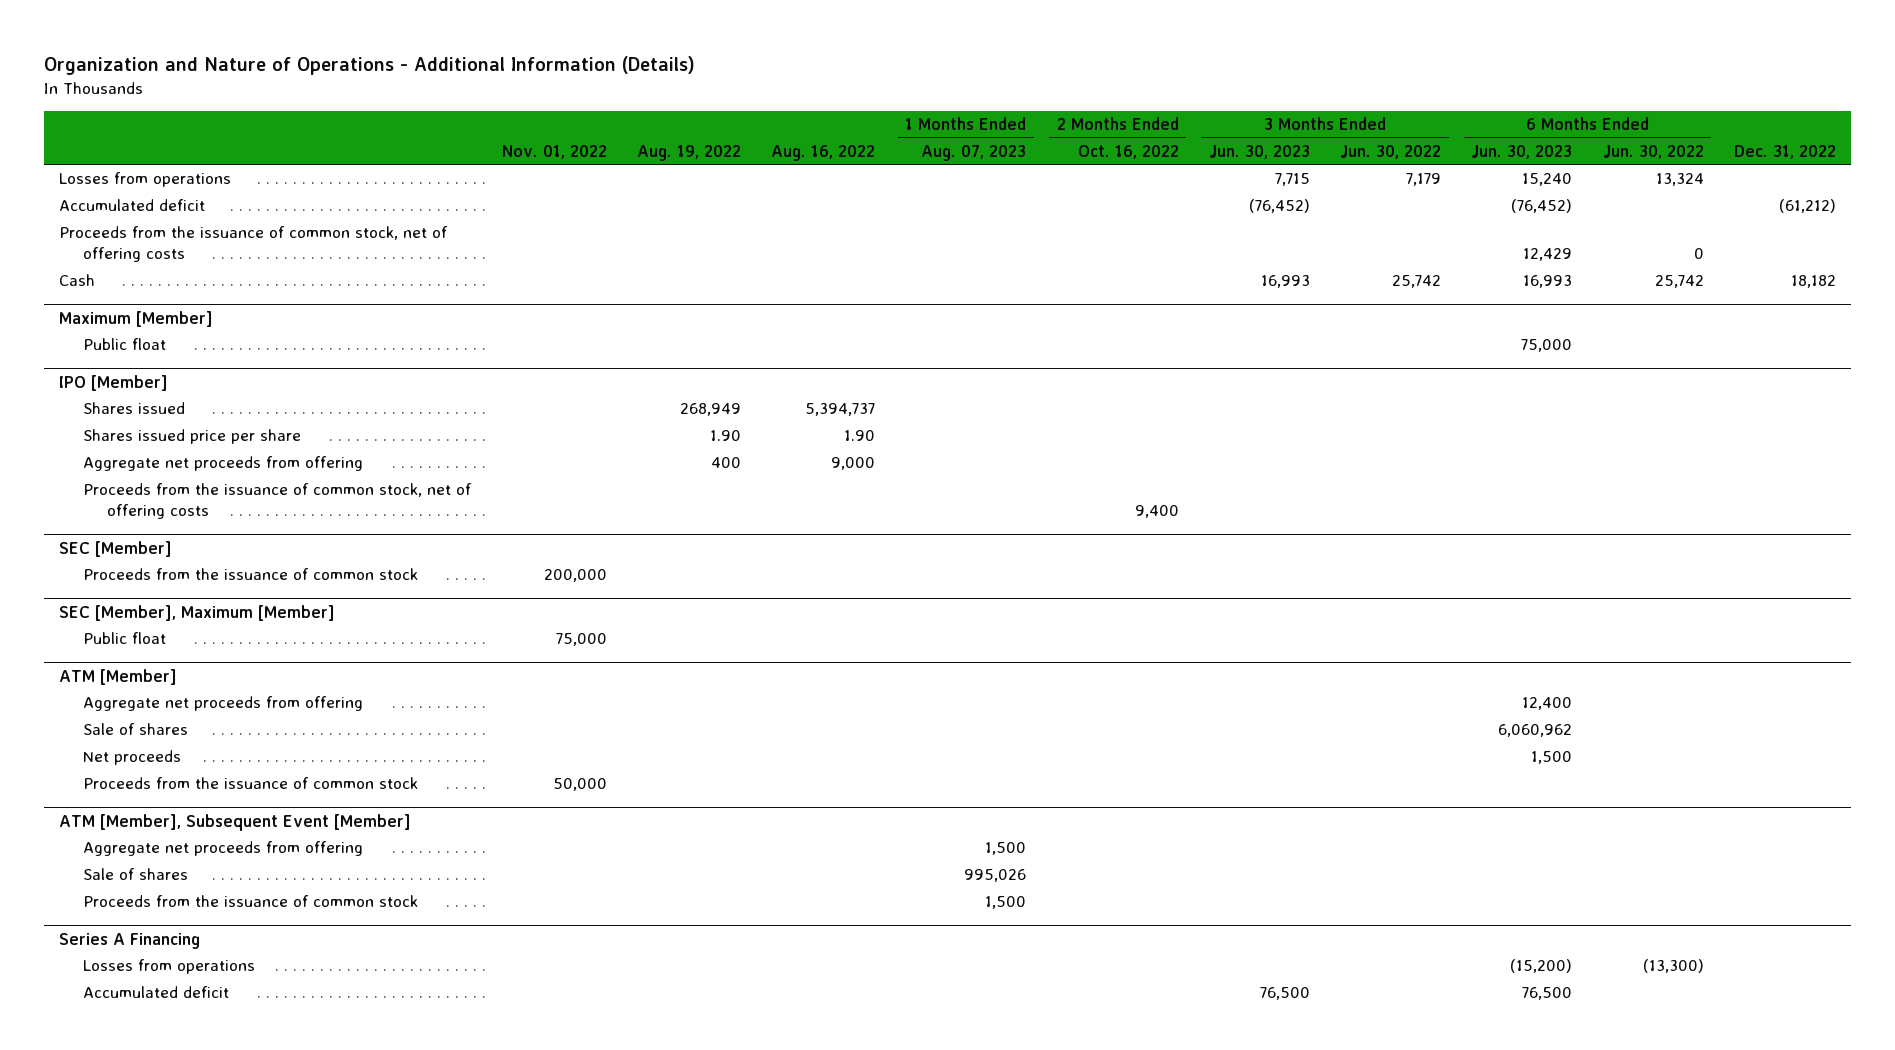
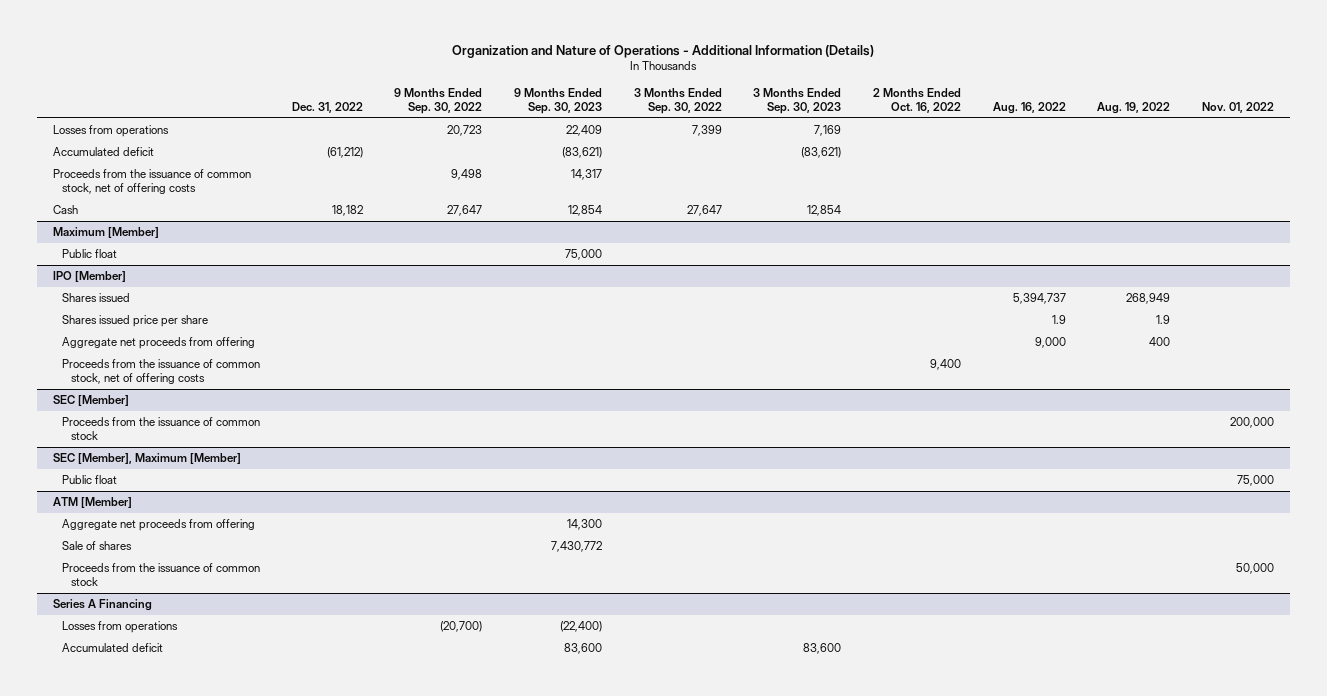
- | Nov. 01, 2022 | Aug. 19, 2022 | Aug. 16, 2022 | 1 Months Ended Aug. 07, 2023 | 2 Months Ended Oct. 16, 2022 | 3 Months Ended Jun. 30, 2023 | 3 Months Ended Jun. 30, 2022 | 6 Months Ended Jun. 30, 2023 | 6 Months Ended Jun. 30, 2022 | Dec. 31, 2022
+ | Dec. 31, 2022 | 9 Months Ended Sep. 30, 2022 | 9 Months Ended Sep. 30, 2023 | 3 Months Ended Sep. 30, 2022 | 3 Months Ended Sep. 30, 2023 | 2 Months Ended Oct. 16, 2022 | Aug. 16, 2022 | Aug. 19, 2022 | Nov. 01, 2022
@ IPO [Member]
- Shares issued price per share | | 1.90 | 1.90 | | | | | | |
+ Shares issued price per share | | | | | | | 1.9 | 1.9 |
@ ATM [Member]
- Net proceeds | | | | | | | | 1,500 | |
- ATM [Member], Subsequent Event [Member]
- Aggregate net proceeds from offering | | | | 1,500 | | | | | |
- Sale of shares | | | | 995,026 | | | | | |
- Proceeds from the issuance of common stock | | | | 1,500 | | | | | |

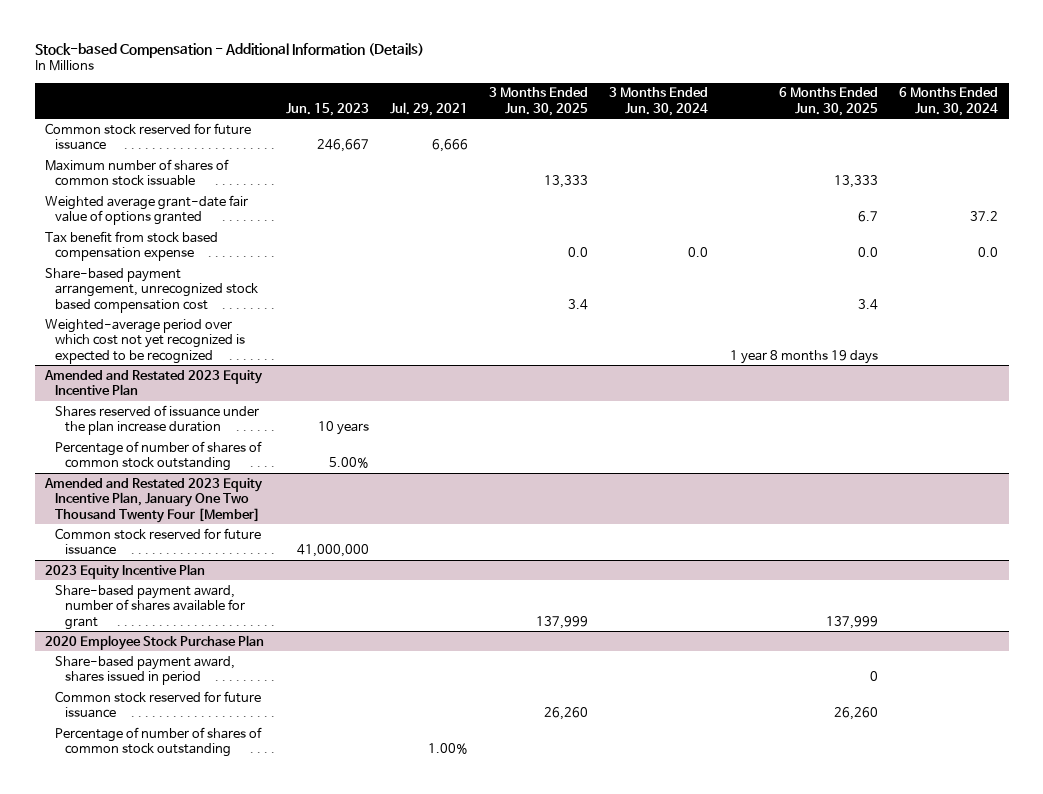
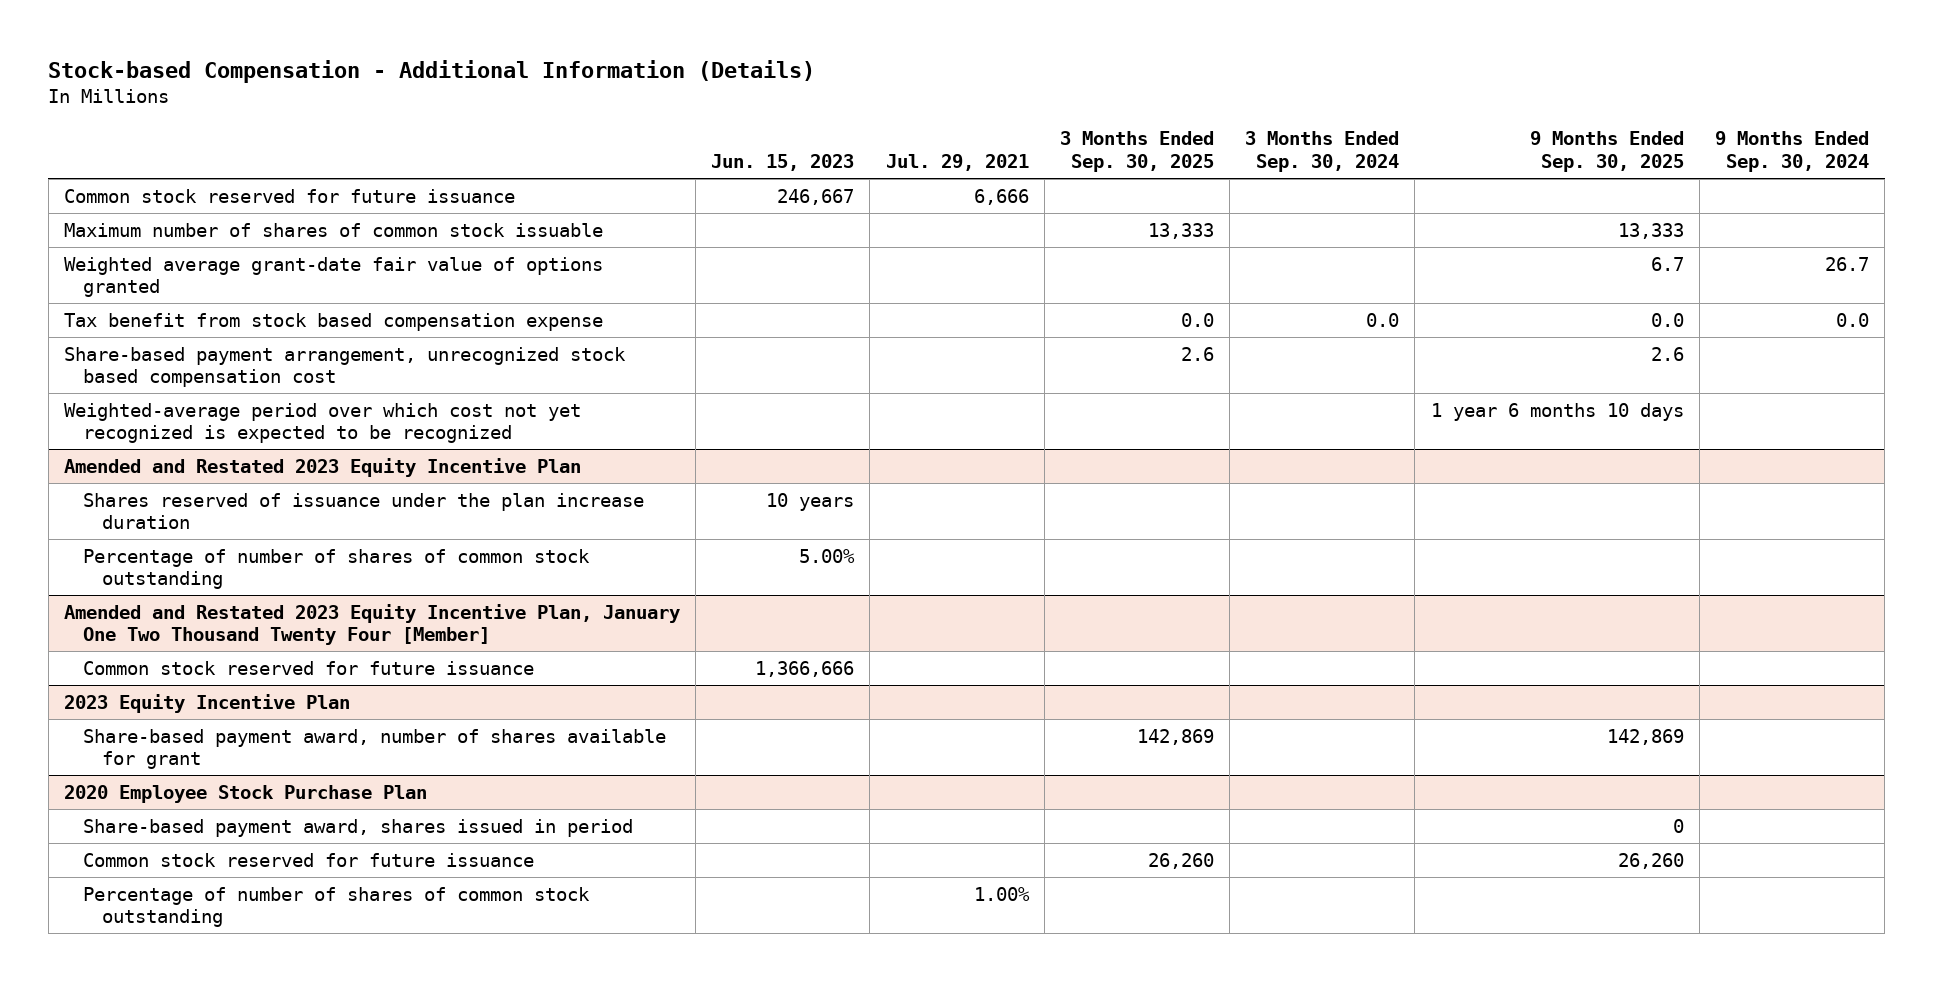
- | Jun. 15, 2023 | Jul. 29, 2021 | 3 Months Ended Jun. 30, 2025 | 3 Months Ended Jun. 30, 2024 | 6 Months Ended Jun. 30, 2025 | 6 Months Ended Jun. 30, 2024
+ | Jun. 15, 2023 | Jul. 29, 2021 | 3 Months Ended Sep. 30, 2025 | 3 Months Ended Sep. 30, 2024 | 9 Months Ended Sep. 30, 2025 | 9 Months Ended Sep. 30, 2024
@ Amended and Restated 2023 Equity Incentive Plan, January One Two Thousand Twenty Four [Member]
- Common stock reserved for future issuance | 41,000,000 | | | | |
+ Common stock reserved for future issuance | 1,366,666 | | | | |

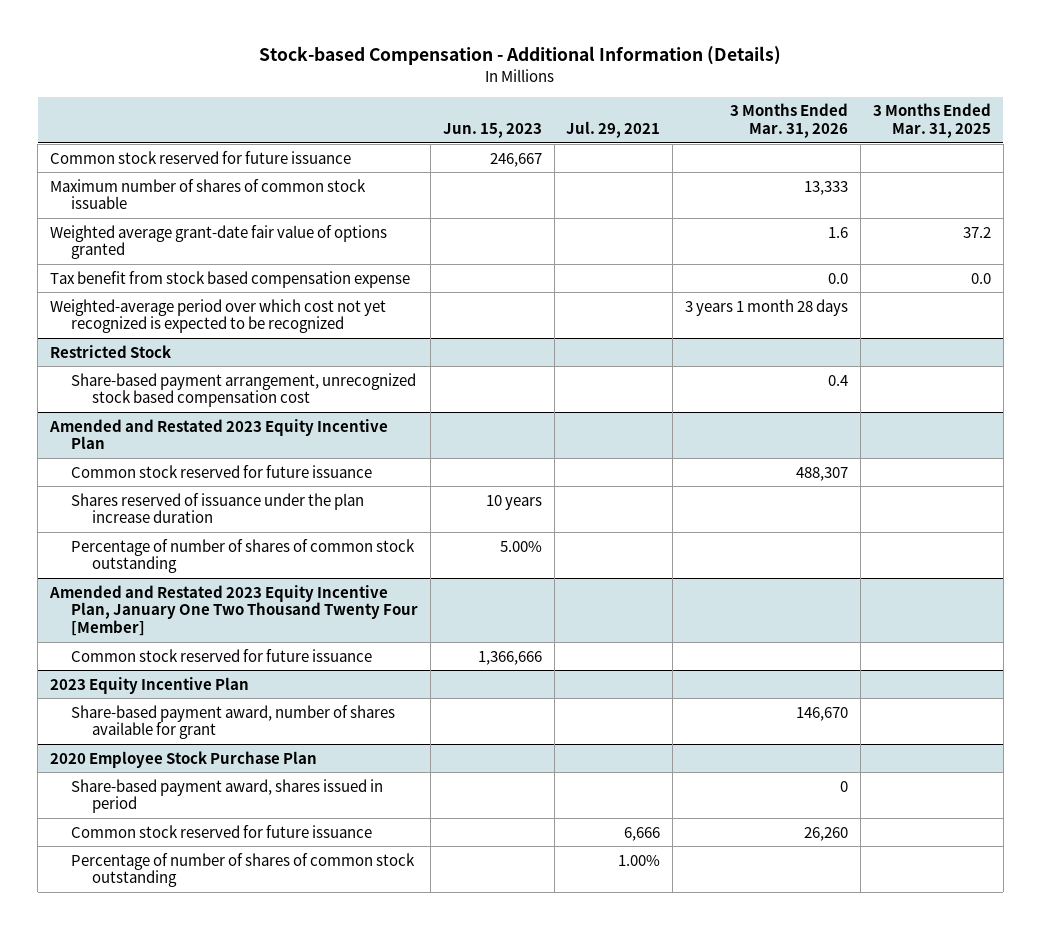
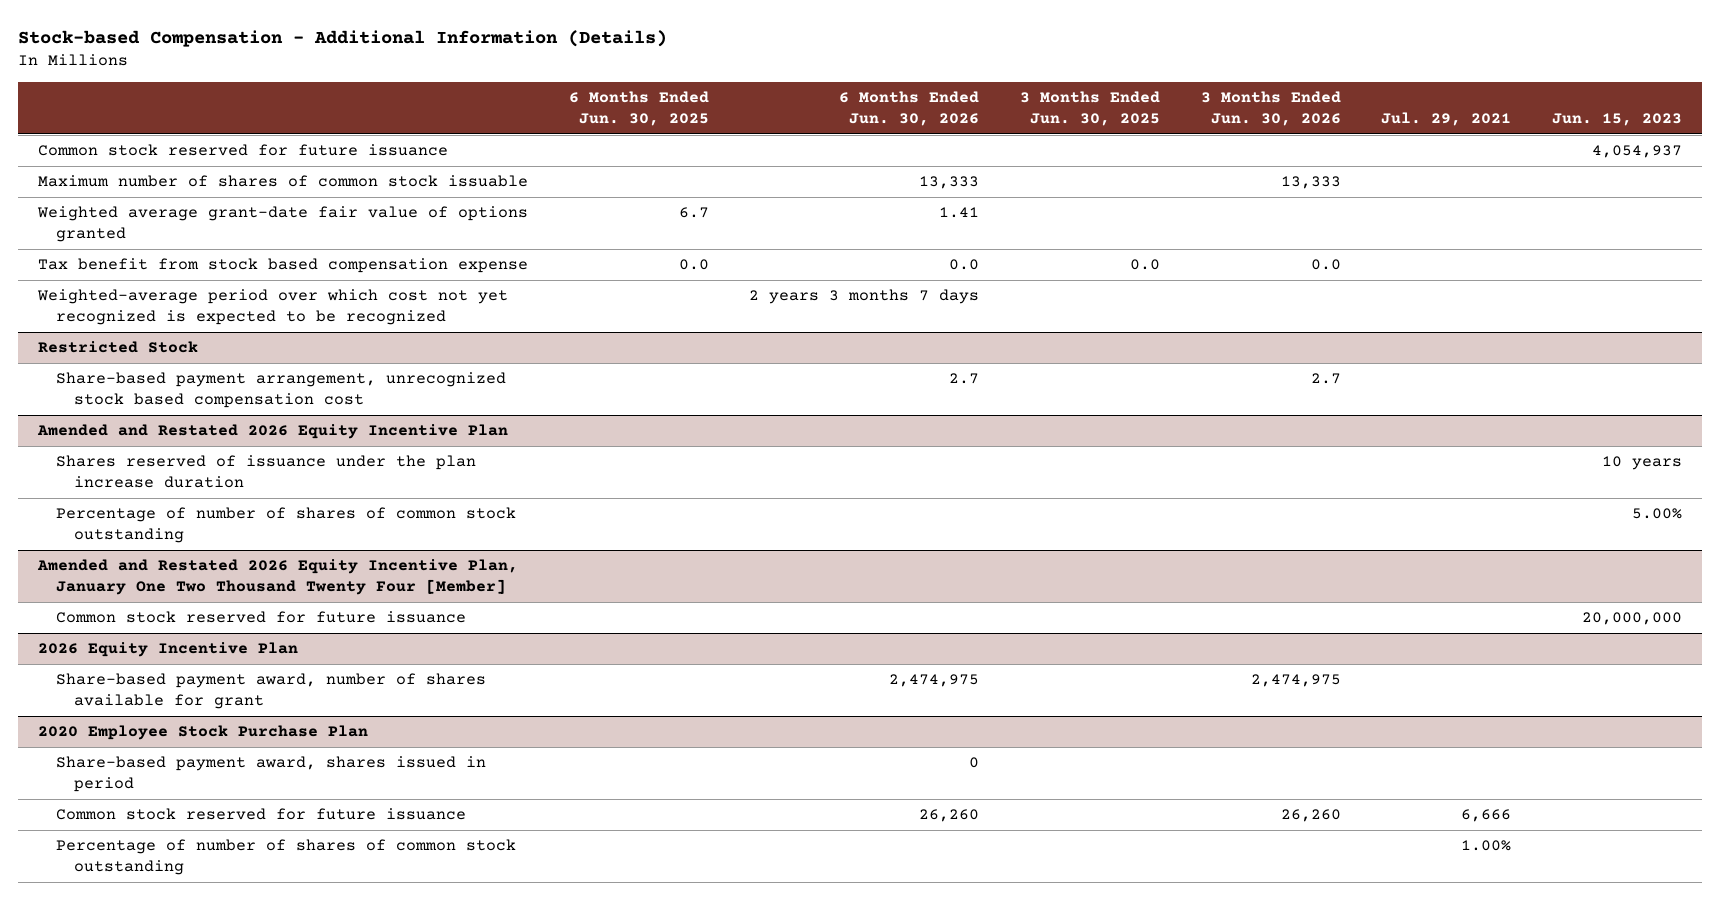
- | Jun. 15, 2023 | Jul. 29, 2021 | 3 Months Ended Mar. 31, 2026 | 3 Months Ended Mar. 31, 2025
+ | 6 Months Ended Jun. 30, 2025 | 6 Months Ended Jun. 30, 2026 | 3 Months Ended Jun. 30, 2025 | 3 Months Ended Jun. 30, 2026 | Jul. 29, 2021 | Jun. 15, 2023
- Common stock reserved for future issuance | 246,667 | | |
+ Common stock reserved for future issuance | | | | | | 4,054,937
- Amended and Restated 2023 Equity Incentive Plan
- Common stock reserved for future issuance | | | 488,307 |
+ Amended and Restated 2026 Equity Incentive Plan
- Amended and Restated 2023 Equity Incentive Plan, January One Two Thousand Twenty Four [Member]
- Common stock reserved for future issuance | 1,366,666 | | |
- 2023 Equity Incentive Plan
- Share-based payment award, number of shares available for grant | | | 146,670 |
+ Amended and Restated 2026 Equity Incentive Plan, January One Two Thousand Twenty Four [Member]
+ Common stock reserved for future issuance | | | | | | 20,000,000
+ 2026 Equity Incentive Plan
+ Share-based payment award, number of shares available for grant | | 2,474,975 | | 2,474,975 | |

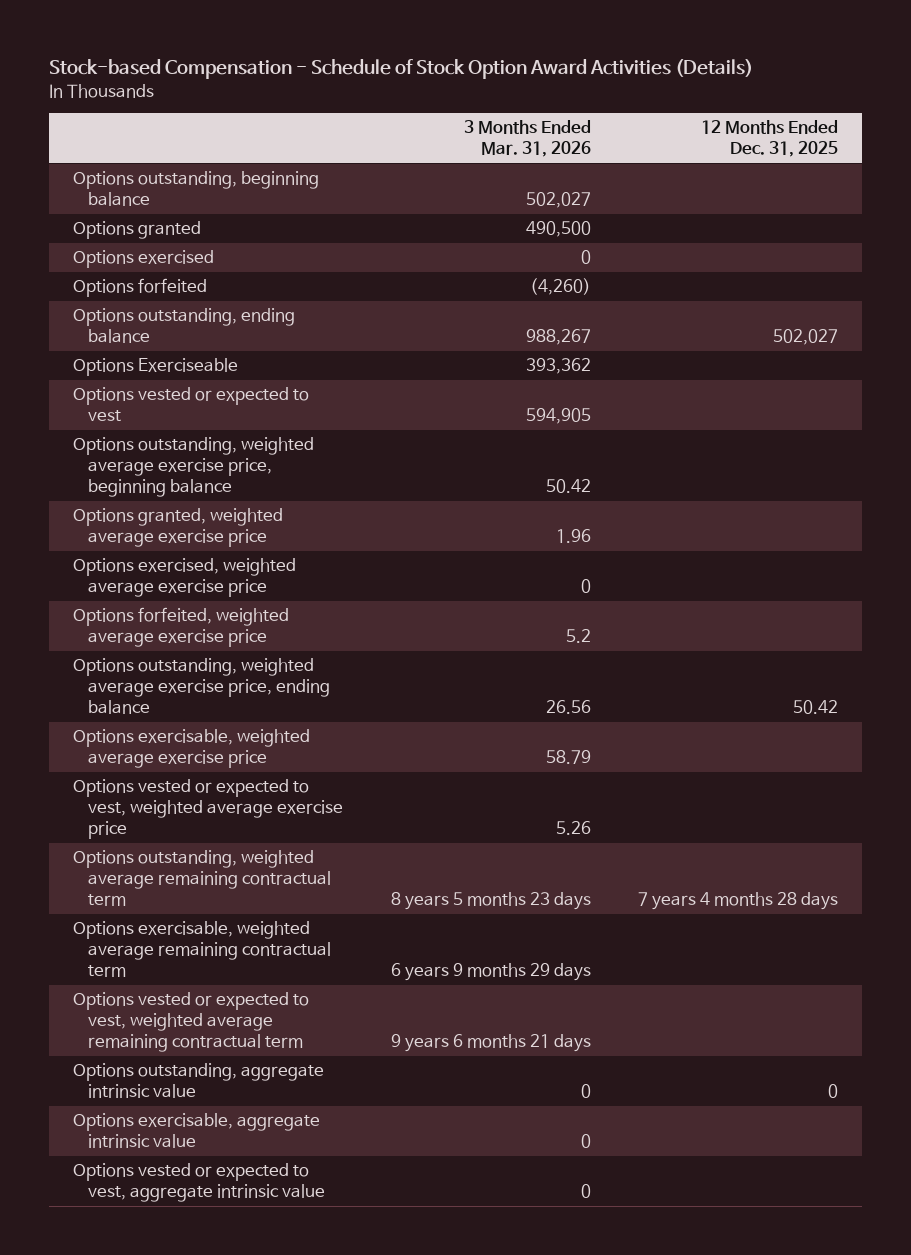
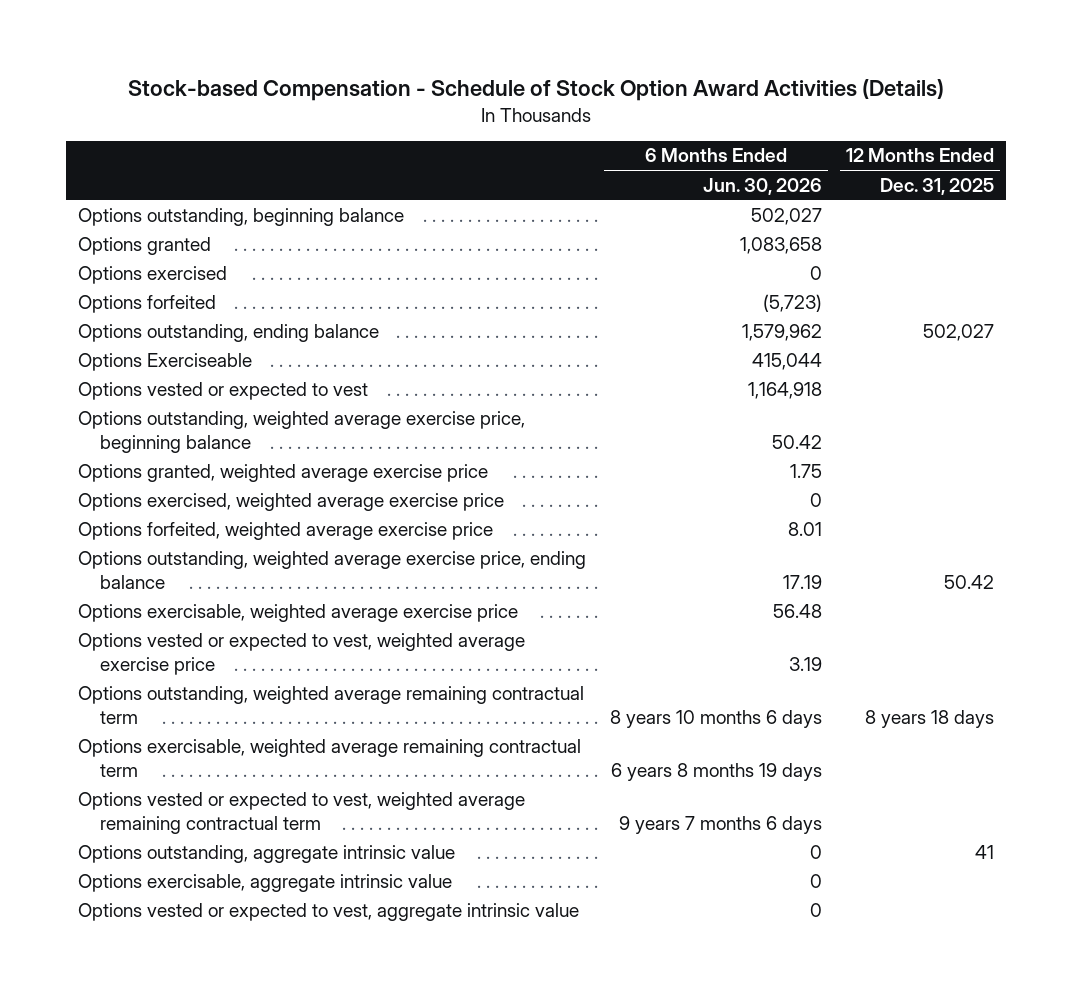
- | 3 Months Ended Mar. 31, 2026 | 12 Months Ended Dec. 31, 2025
+ | 6 Months Ended Jun. 30, 2026 | 12 Months Ended Dec. 31, 2025
- Options outstanding, weighted average remaining contractual term | 8 years 5 months 23 days | 7 years 4 months 28 days
+ Options outstanding, weighted average remaining contractual term | 8 years 10 months 6 days | 8 years 18 days
- Options outstanding, aggregate intrinsic value | 0 | 0
+ Options outstanding, aggregate intrinsic value | 0 | 41

